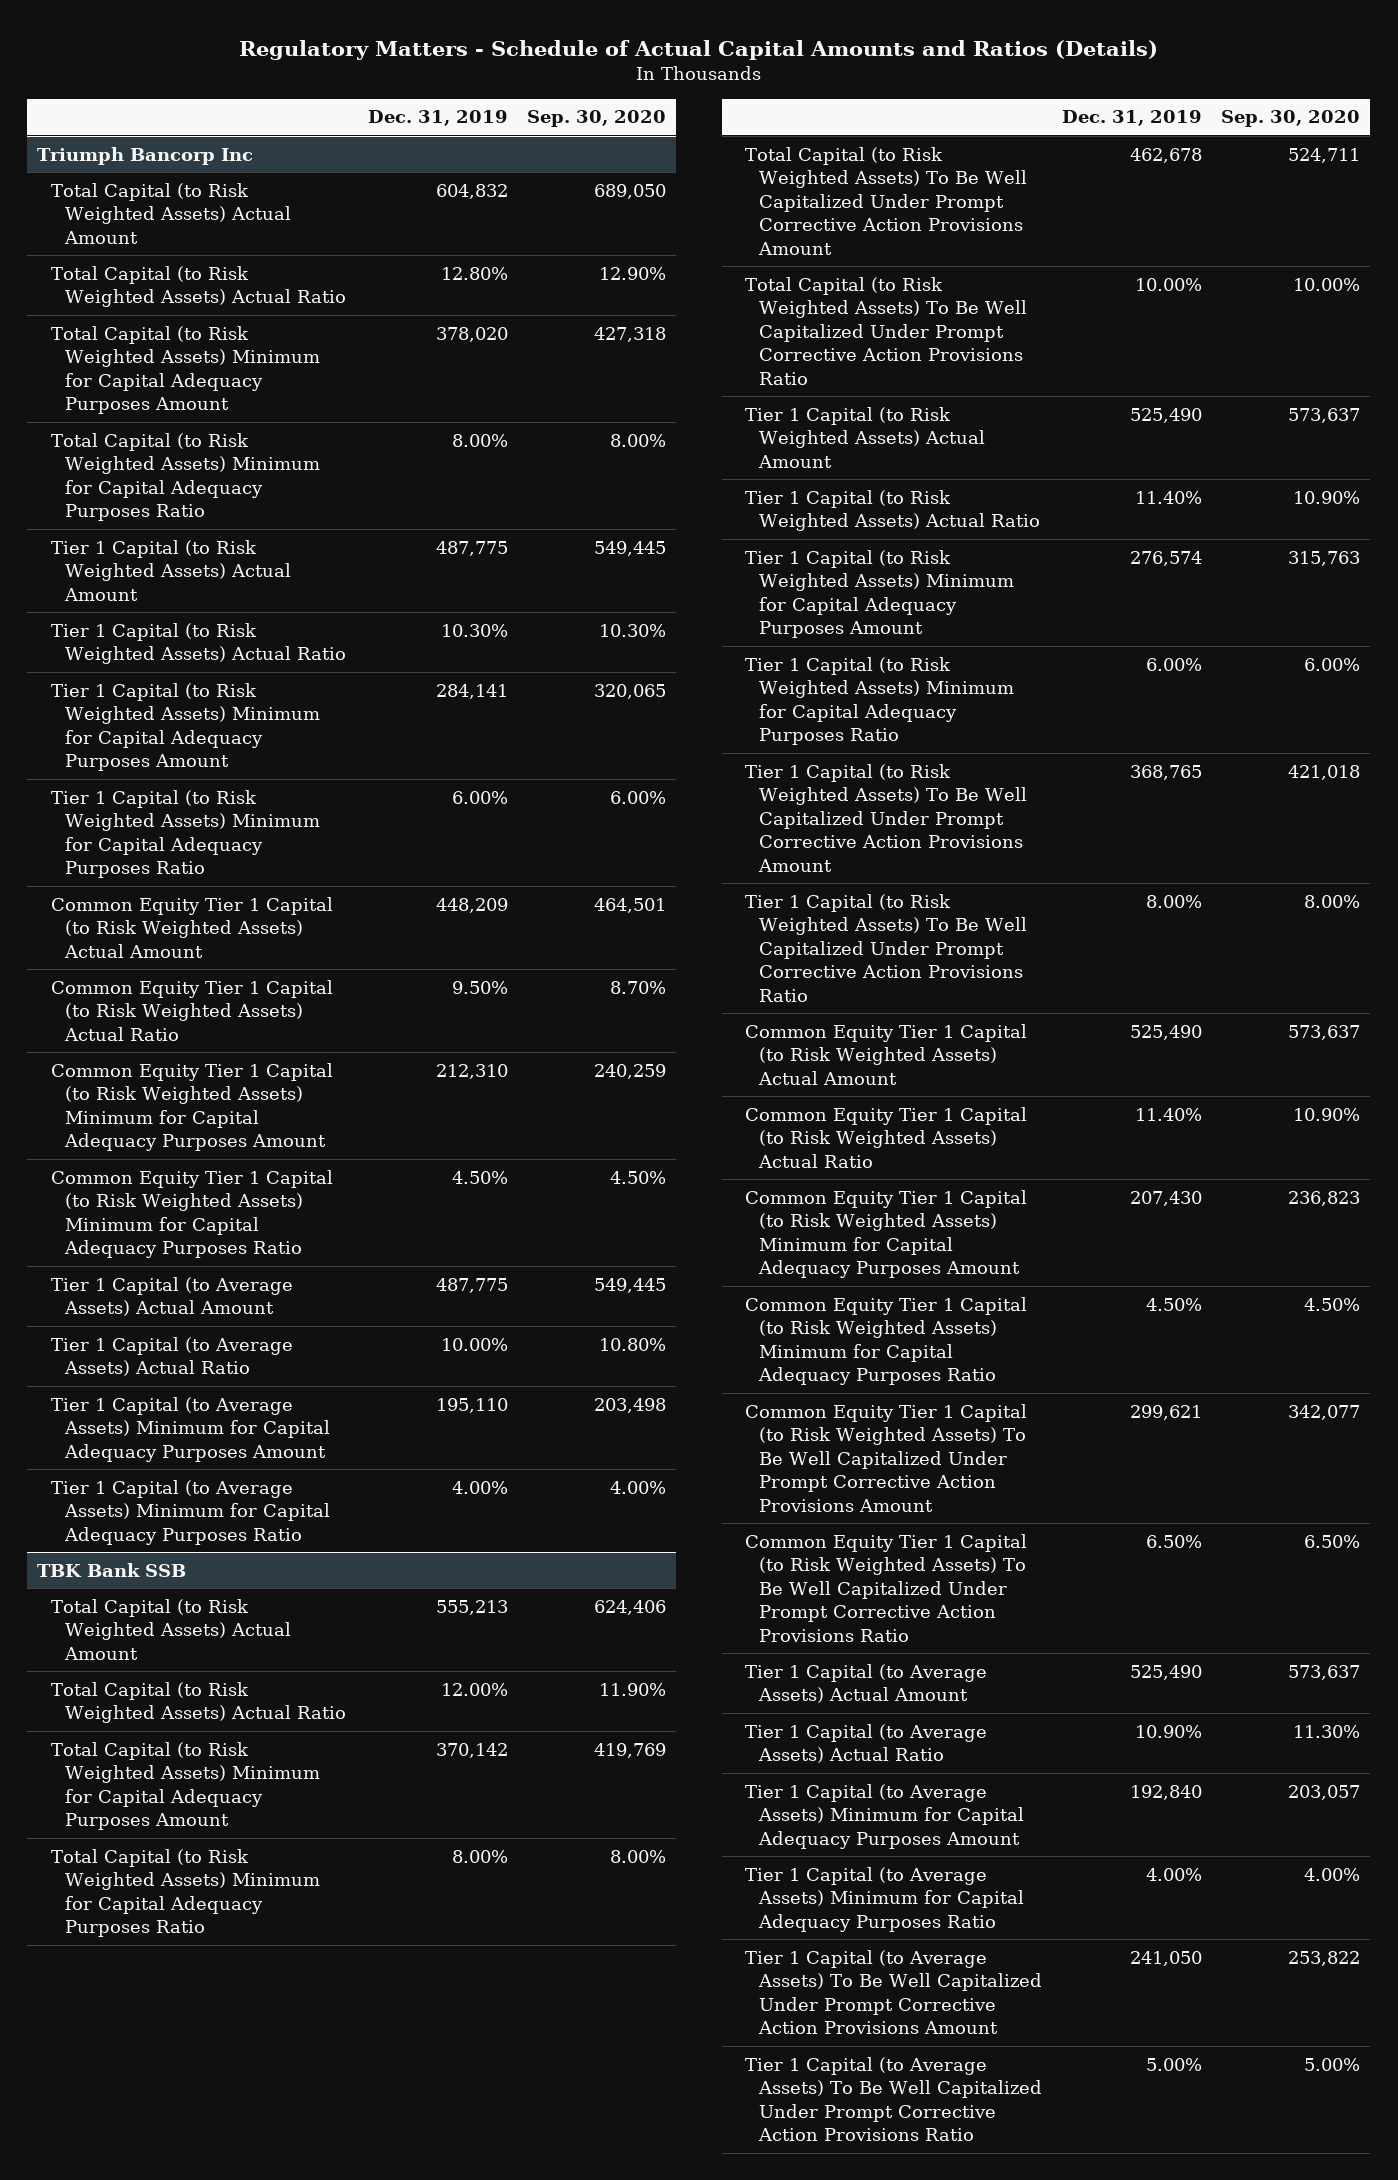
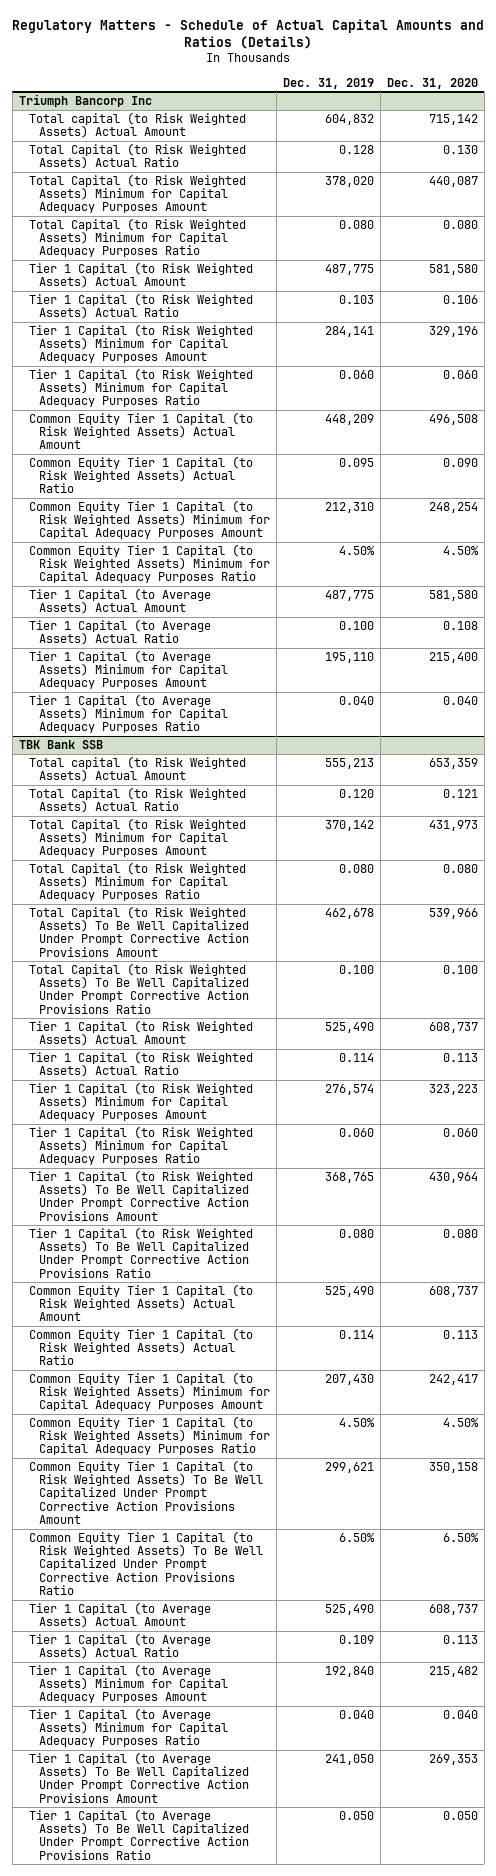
- | Dec. 31, 2019 | Sep. 30, 2020
+ | Dec. 31, 2019 | Dec. 31, 2020
@ Triumph Bancorp Inc
- Total Capital (to Risk Weighted Assets) Actual Amount | 604,832 | 689,050
- Total Capital (to Risk Weighted Assets) Actual Ratio | 12.80% | 12.90%
+ Total capital (to Risk Weighted Assets) Actual Amount | 604,832 | 715,142
+ Total Capital (to Risk Weighted Assets) Actual Ratio | 0.128 | 0.130
- Total Capital (to Risk Weighted Assets) Minimum for Capital Adequacy Purposes Ratio | 8.00% | 8.00%
+ Total Capital (to Risk Weighted Assets) Minimum for Capital Adequacy Purposes Ratio | 0.080 | 0.080
- Tier 1 Capital (to Risk Weighted Assets) Actual Ratio | 10.30% | 10.30%
+ Tier 1 Capital (to Risk Weighted Assets) Actual Ratio | 0.103 | 0.106
- Tier 1 Capital (to Risk Weighted Assets) Minimum for Capital Adequacy Purposes Ratio | 6.00% | 6.00%
+ Tier 1 Capital (to Risk Weighted Assets) Minimum for Capital Adequacy Purposes Ratio | 0.060 | 0.060
- Common Equity Tier 1 Capital (to Risk Weighted Assets) Actual Ratio | 9.50% | 8.70%
+ Common Equity Tier 1 Capital (to Risk Weighted Assets) Actual Ratio | 0.095 | 0.090
- Tier 1 Capital (to Average Assets) Actual Ratio | 10.00% | 10.80%
+ Tier 1 Capital (to Average Assets) Actual Ratio | 0.100 | 0.108
- Tier 1 Capital (to Average Assets) Minimum for Capital Adequacy Purposes Ratio | 4.00% | 4.00%
+ Tier 1 Capital (to Average Assets) Minimum for Capital Adequacy Purposes Ratio | 0.040 | 0.040
@ TBK Bank SSB
- Total Capital (to Risk Weighted Assets) Actual Amount | 555,213 | 624,406
- Total Capital (to Risk Weighted Assets) Actual Ratio | 12.00% | 11.90%
+ Total capital (to Risk Weighted Assets) Actual Amount | 555,213 | 653,359
+ Total Capital (to Risk Weighted Assets) Actual Ratio | 0.120 | 0.121
- Total Capital (to Risk Weighted Assets) Minimum for Capital Adequacy Purposes Ratio | 8.00% | 8.00%
+ Total Capital (to Risk Weighted Assets) Minimum for Capital Adequacy Purposes Ratio | 0.080 | 0.080
- Total Capital (to Risk Weighted Assets) To Be Well Capitalized Under Prompt Corrective Action Provisions Ratio | 10.00% | 10.00%
+ Total Capital (to Risk Weighted Assets) To Be Well Capitalized Under Prompt Corrective Action Provisions Ratio | 0.100 | 0.100
- Tier 1 Capital (to Risk Weighted Assets) Actual Ratio | 11.40% | 10.90%
+ Tier 1 Capital (to Risk Weighted Assets) Actual Ratio | 0.114 | 0.113
- Tier 1 Capital (to Risk Weighted Assets) Minimum for Capital Adequacy Purposes Ratio | 6.00% | 6.00%
+ Tier 1 Capital (to Risk Weighted Assets) Minimum for Capital Adequacy Purposes Ratio | 0.060 | 0.060
- Tier 1 Capital (to Risk Weighted Assets) To Be Well Capitalized Under Prompt Corrective Action Provisions Ratio | 8.00% | 8.00%
+ Tier 1 Capital (to Risk Weighted Assets) To Be Well Capitalized Under Prompt Corrective Action Provisions Ratio | 0.080 | 0.080
- Common Equity Tier 1 Capital (to Risk Weighted Assets) Actual Ratio | 11.40% | 10.90%
+ Common Equity Tier 1 Capital (to Risk Weighted Assets) Actual Ratio | 0.114 | 0.113
- Tier 1 Capital (to Average Assets) Actual Ratio | 10.90% | 11.30%
+ Tier 1 Capital (to Average Assets) Actual Ratio | 0.109 | 0.113
- Tier 1 Capital (to Average Assets) Minimum for Capital Adequacy Purposes Ratio | 4.00% | 4.00%
+ Tier 1 Capital (to Average Assets) Minimum for Capital Adequacy Purposes Ratio | 0.040 | 0.040
- Tier 1 Capital (to Average Assets) To Be Well Capitalized Under Prompt Corrective Action Provisions Ratio | 5.00% | 5.00%
+ Tier 1 Capital (to Average Assets) To Be Well Capitalized Under Prompt Corrective Action Provisions Ratio | 0.050 | 0.050

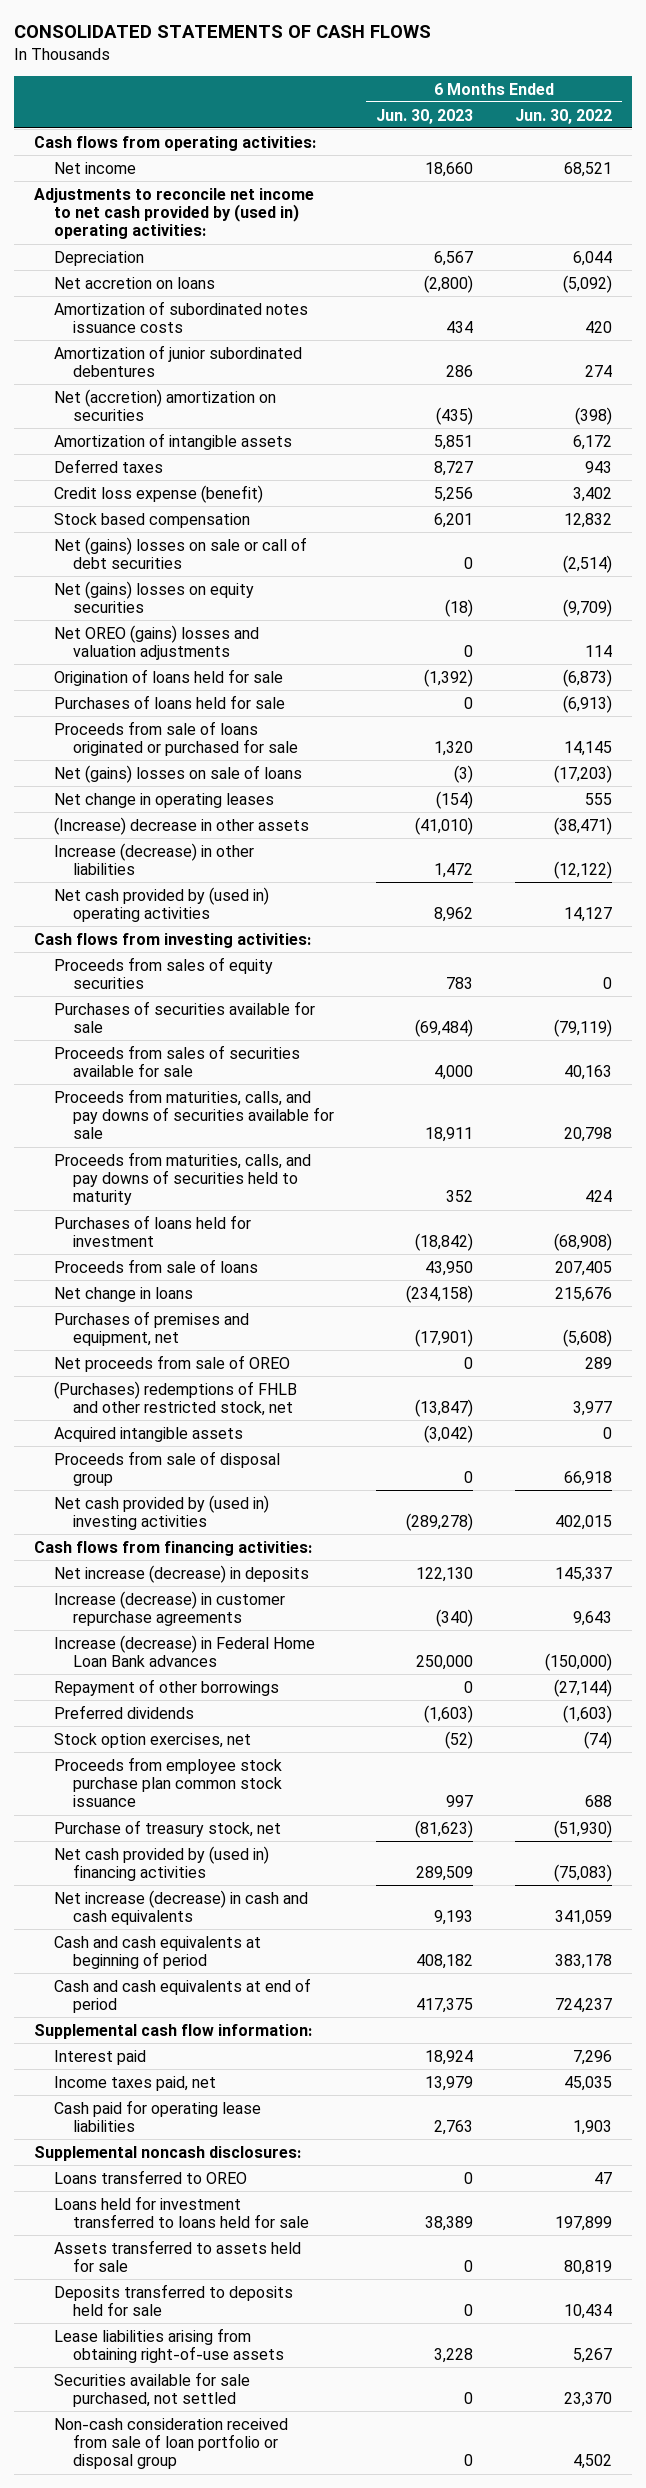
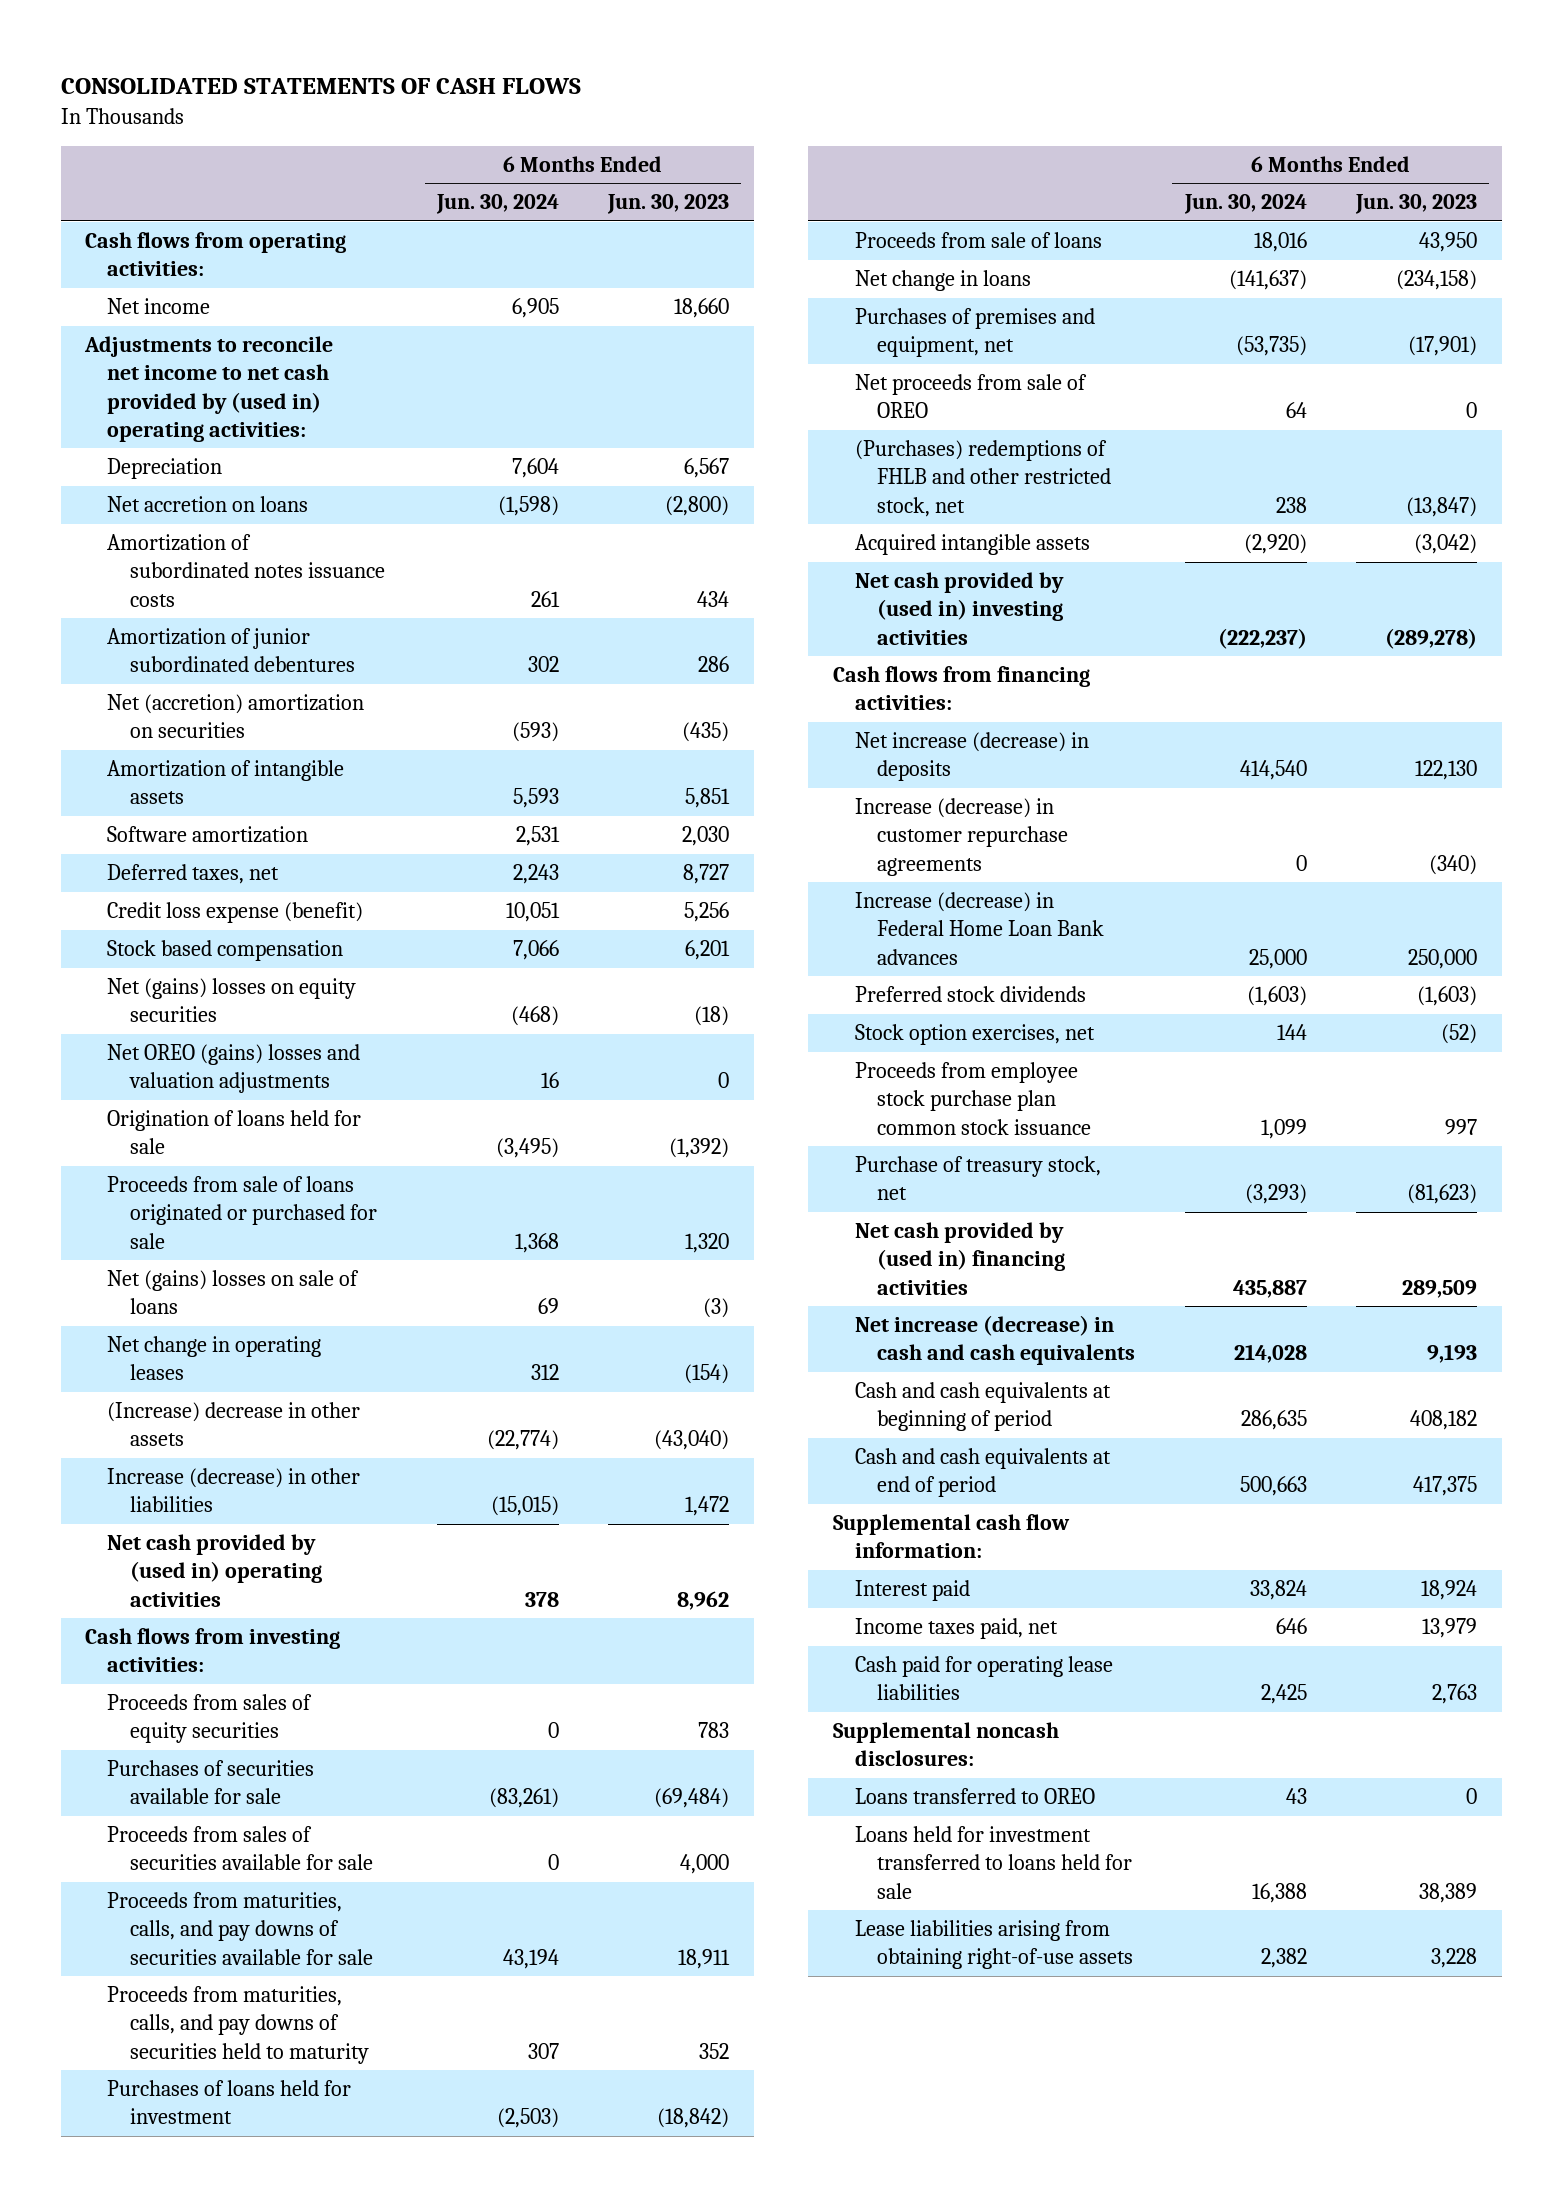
- | 6 Months Ended Jun. 30, 2023 | 6 Months Ended Jun. 30, 2022
+ | 6 Months Ended Jun. 30, 2024 | 6 Months Ended Jun. 30, 2023
- Deferred taxes | 8,727 | 943
+ Software amortization | 2,531 | 2,030
+ Deferred taxes, net | 2,243 | 8,727
- Net (gains) losses on sale or call of debt securities | 0 | (2,514)
- Purchases of loans held for sale | 0 | (6,913)
- (Increase) decrease in other assets | (41,010) | (38,471)
+ (Increase) decrease in other assets | (22,774) | (43,040)
- Proceeds from sale of disposal group | 0 | 66,918
- Repayment of other borrowings | 0 | (27,144)
- Preferred dividends | (1,603) | (1,603)
+ Preferred stock dividends | (1,603) | (1,603)
- Assets transferred to assets held for sale | 0 | 80,819
- Deposits transferred to deposits held for sale | 0 | 10,434
- Securities available for sale purchased, not settled | 0 | 23,370
- Non-cash consideration received from sale of loan portfolio or disposal group | 0 | 4,502

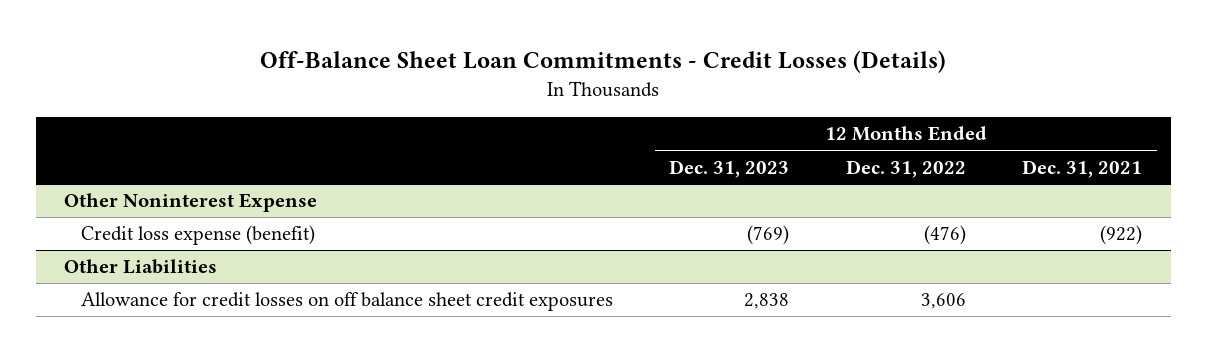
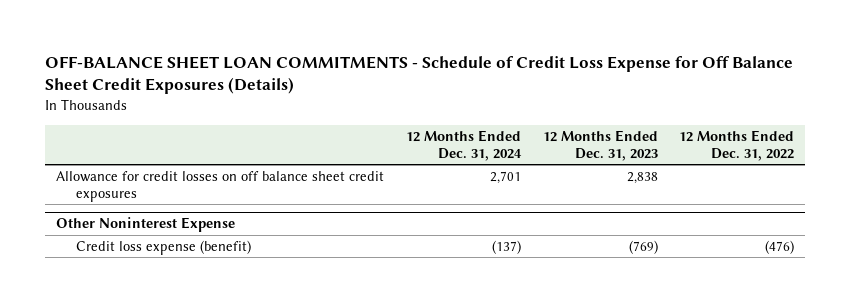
- Off-Balance Sheet Loan Commitments - Credit Losses (Details)
+ OFF-BALANCE SHEET LOAN COMMITMENTS - Schedule of Credit Loss Expense for Off Balance Sheet Credit Exposures (Details)
- | 12 Months Ended Dec. 31, 2023 | 12 Months Ended Dec. 31, 2022 | 12 Months Ended Dec. 31, 2021
+ | 12 Months Ended Dec. 31, 2024 | 12 Months Ended Dec. 31, 2023 | 12 Months Ended Dec. 31, 2022
+ Allowance for credit losses on off balance sheet credit exposures | 2,701 | 2,838 |
- Other Liabilities
- Allowance for credit losses on off balance sheet credit exposures | 2,838 | 3,606 |

